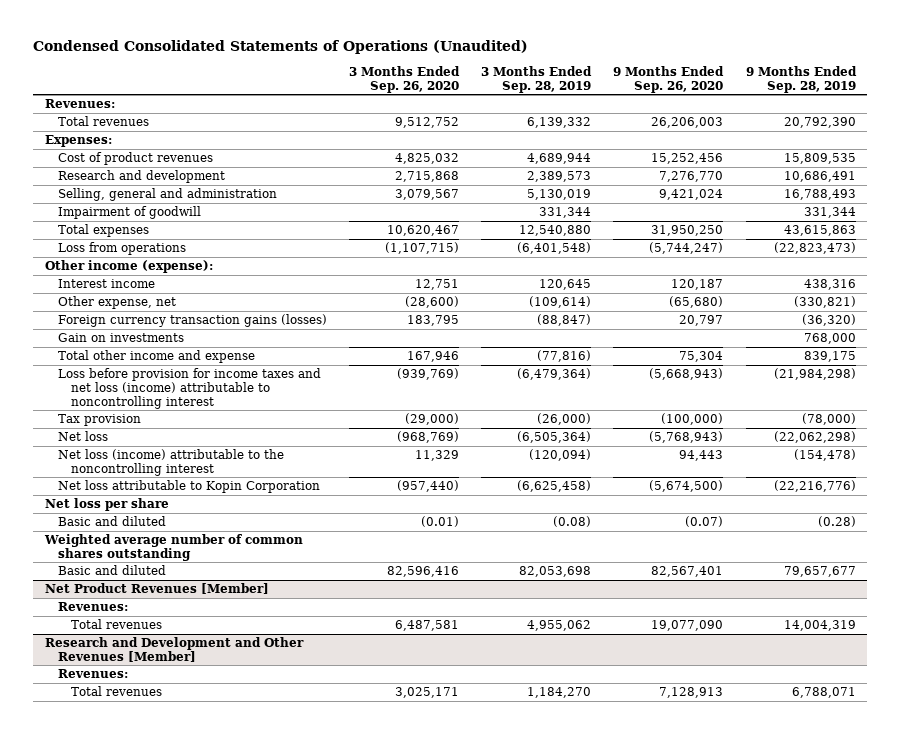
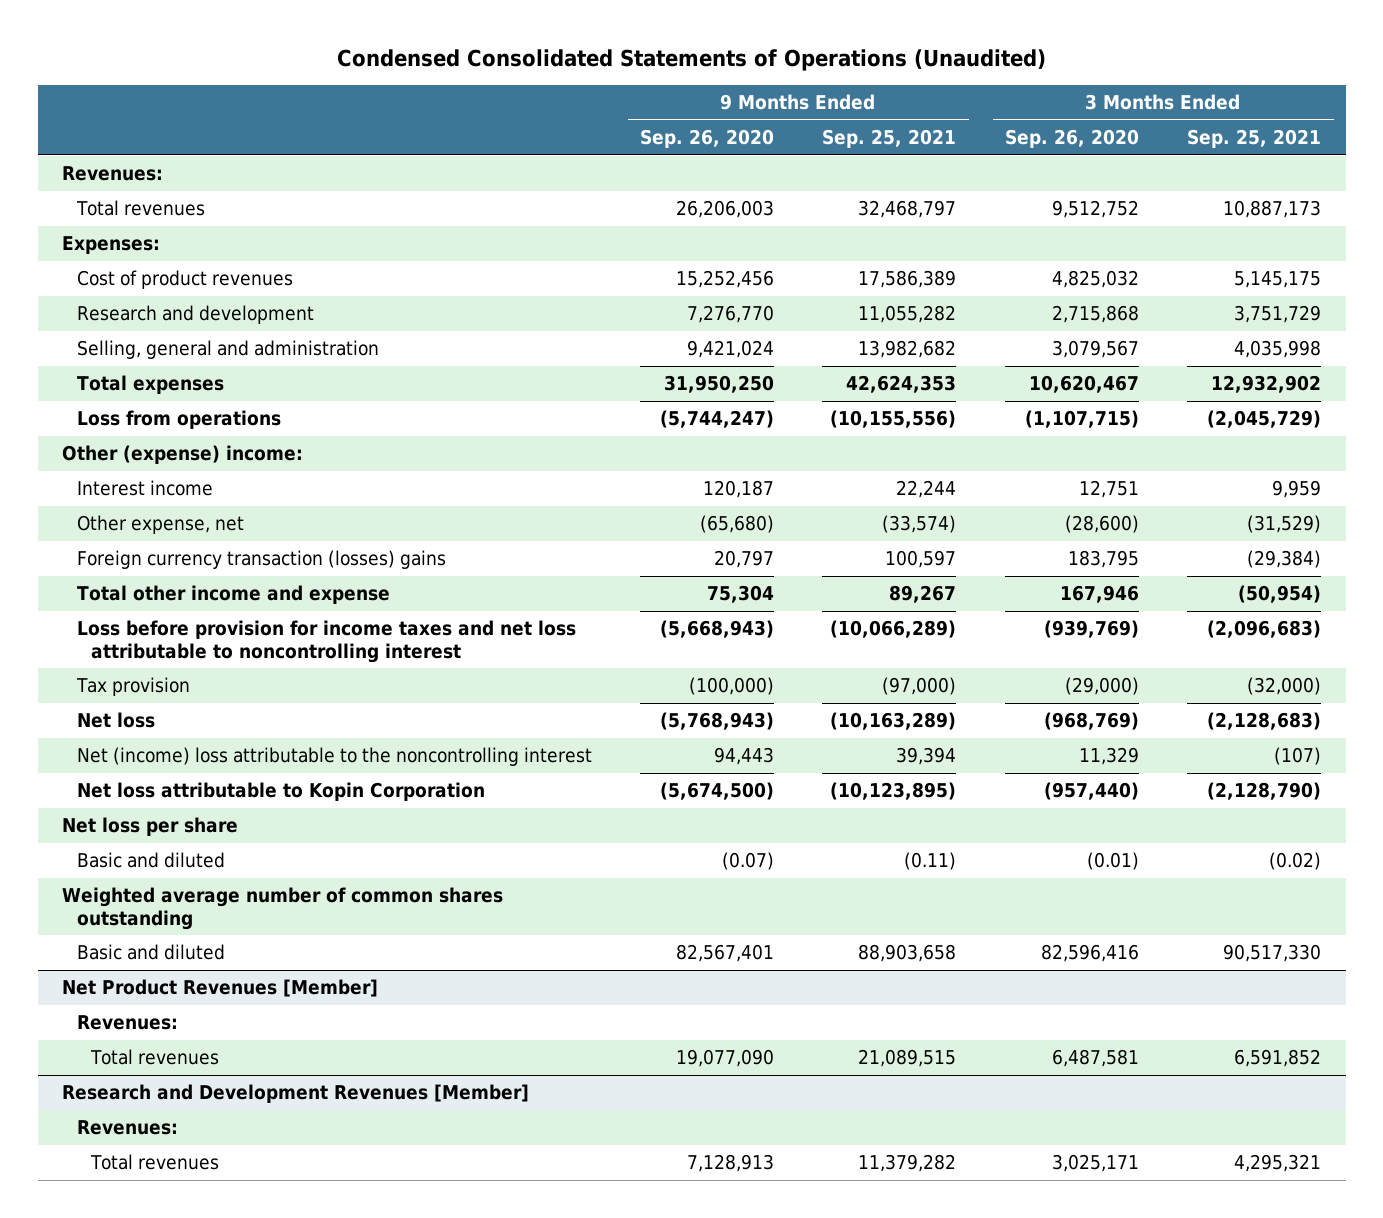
- | 3 Months Ended Sep. 26, 2020 | 3 Months Ended Sep. 28, 2019 | 9 Months Ended Sep. 26, 2020 | 9 Months Ended Sep. 28, 2019
+ | 9 Months Ended Sep. 26, 2020 | 9 Months Ended Sep. 25, 2021 | 3 Months Ended Sep. 26, 2020 | 3 Months Ended Sep. 25, 2021
- Impairment of goodwill | | 331,344 | | 331,344
- Other income (expense):
+ Other (expense) income:
- Foreign currency transaction gains (losses) | 183,795 | (88,847) | 20,797 | (36,320)
- Gain on investments | | | | 768,000
+ Foreign currency transaction (losses) gains | 20,797 | 100,597 | 183,795 | (29,384)
- Loss before provision for income taxes and net loss (income) attributable to noncontrolling interest | (939,769) | (6,479,364) | (5,668,943) | (21,984,298)
+ Loss before provision for income taxes and net loss attributable to noncontrolling interest | (5,668,943) | (10,066,289) | (939,769) | (2,096,683)
- Net loss (income) attributable to the noncontrolling interest | 11,329 | (120,094) | 94,443 | (154,478)
+ Net (income) loss attributable to the noncontrolling interest | 94,443 | 39,394 | 11,329 | (107)
- Research and Development and Other Revenues [Member]
+ Research and Development Revenues [Member]

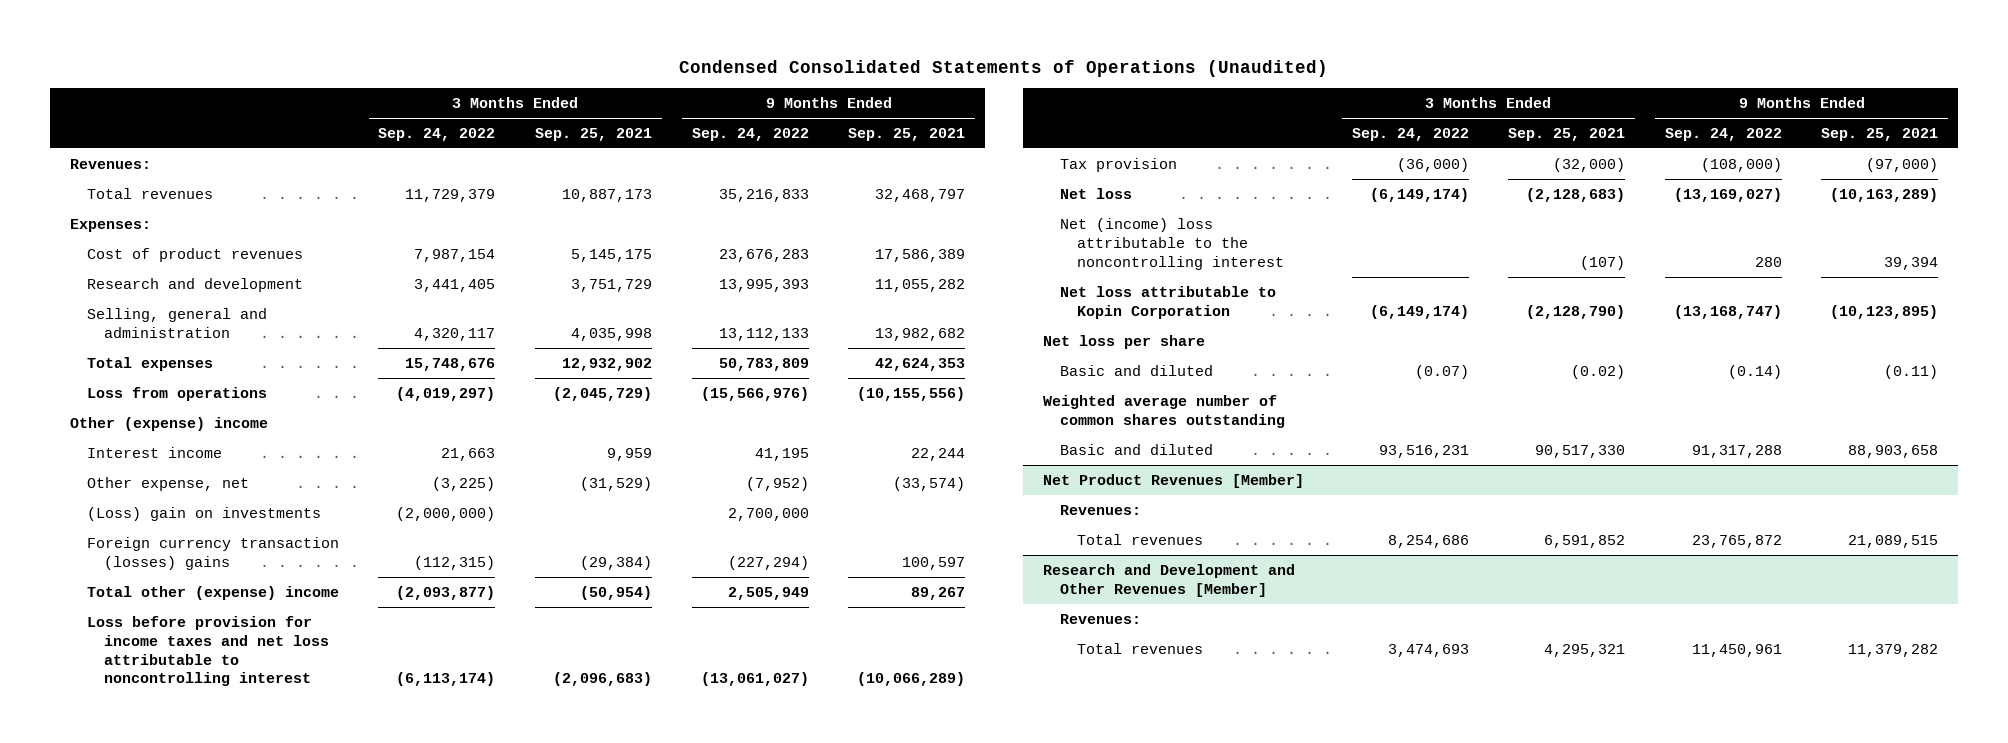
- | 9 Months Ended Sep. 26, 2020 | 9 Months Ended Sep. 25, 2021 | 3 Months Ended Sep. 26, 2020 | 3 Months Ended Sep. 25, 2021
+ | 3 Months Ended Sep. 24, 2022 | 3 Months Ended Sep. 25, 2021 | 9 Months Ended Sep. 24, 2022 | 9 Months Ended Sep. 25, 2021
- Other (expense) income:
+ Other (expense) income
+ (Loss) gain on investments | (2,000,000) | | 2,700,000 |
- Total other income and expense | 75,304 | 89,267 | 167,946 | (50,954)
+ Total other (expense) income | (2,093,877) | (50,954) | 2,505,949 | 89,267
- Research and Development Revenues [Member]
+ Research and Development and Other Revenues [Member]

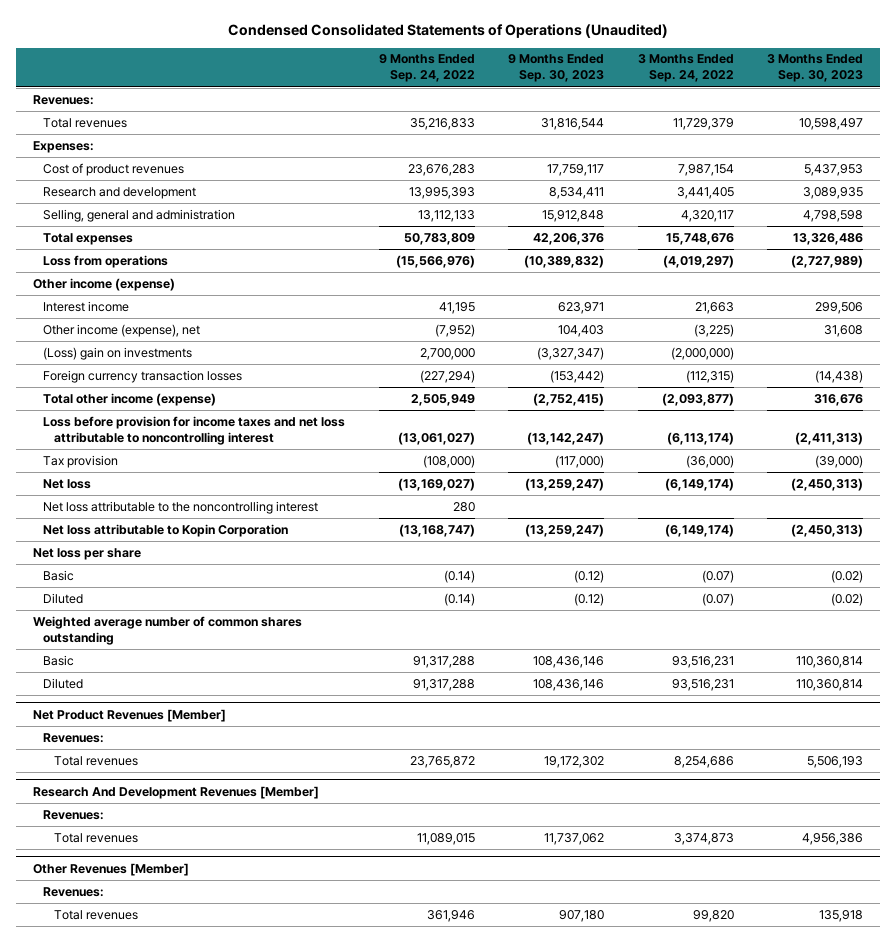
- | 3 Months Ended Sep. 24, 2022 | 3 Months Ended Sep. 25, 2021 | 9 Months Ended Sep. 24, 2022 | 9 Months Ended Sep. 25, 2021
+ | 9 Months Ended Sep. 24, 2022 | 9 Months Ended Sep. 30, 2023 | 3 Months Ended Sep. 24, 2022 | 3 Months Ended Sep. 30, 2023
- Other (expense) income
+ Other income (expense)
- Other expense, net | (3,225) | (31,529) | (7,952) | (33,574)
+ Other income (expense), net | (7,952) | 104,403 | (3,225) | 31,608
- Foreign currency transaction (losses) gains | (112,315) | (29,384) | (227,294) | 100,597
- Total other (expense) income | (2,093,877) | (50,954) | 2,505,949 | 89,267
+ Foreign currency transaction losses | (227,294) | (153,442) | (112,315) | (14,438)
+ Total other income (expense) | 2,505,949 | (2,752,415) | (2,093,877) | 316,676
- Net (income) loss attributable to the noncontrolling interest | | (107) | 280 | 39,394
+ Net loss attributable to the noncontrolling interest | 280 | | |
- Basic and diluted | (0.07) | (0.02) | (0.14) | (0.11)
+ Basic | (0.14) | (0.12) | (0.07) | (0.02)
+ Diluted | (0.14) | (0.12) | (0.07) | (0.02)
- Basic and diluted | 93,516,231 | 90,517,330 | 91,317,288 | 88,903,658
+ Basic | 91,317,288 | 108,436,146 | 93,516,231 | 110,360,814
+ Diluted | 91,317,288 | 108,436,146 | 93,516,231 | 110,360,814
- Research and Development and Other Revenues [Member]
+ Research And Development Revenues [Member]
- Total revenues | 3,474,693 | 4,295,321 | 11,450,961 | 11,379,282
+ Total revenues | 11,089,015 | 11,737,062 | 3,374,873 | 4,956,386
+ Other Revenues [Member]
+ Revenues:
+ Total revenues | 361,946 | 907,180 | 99,820 | 135,918

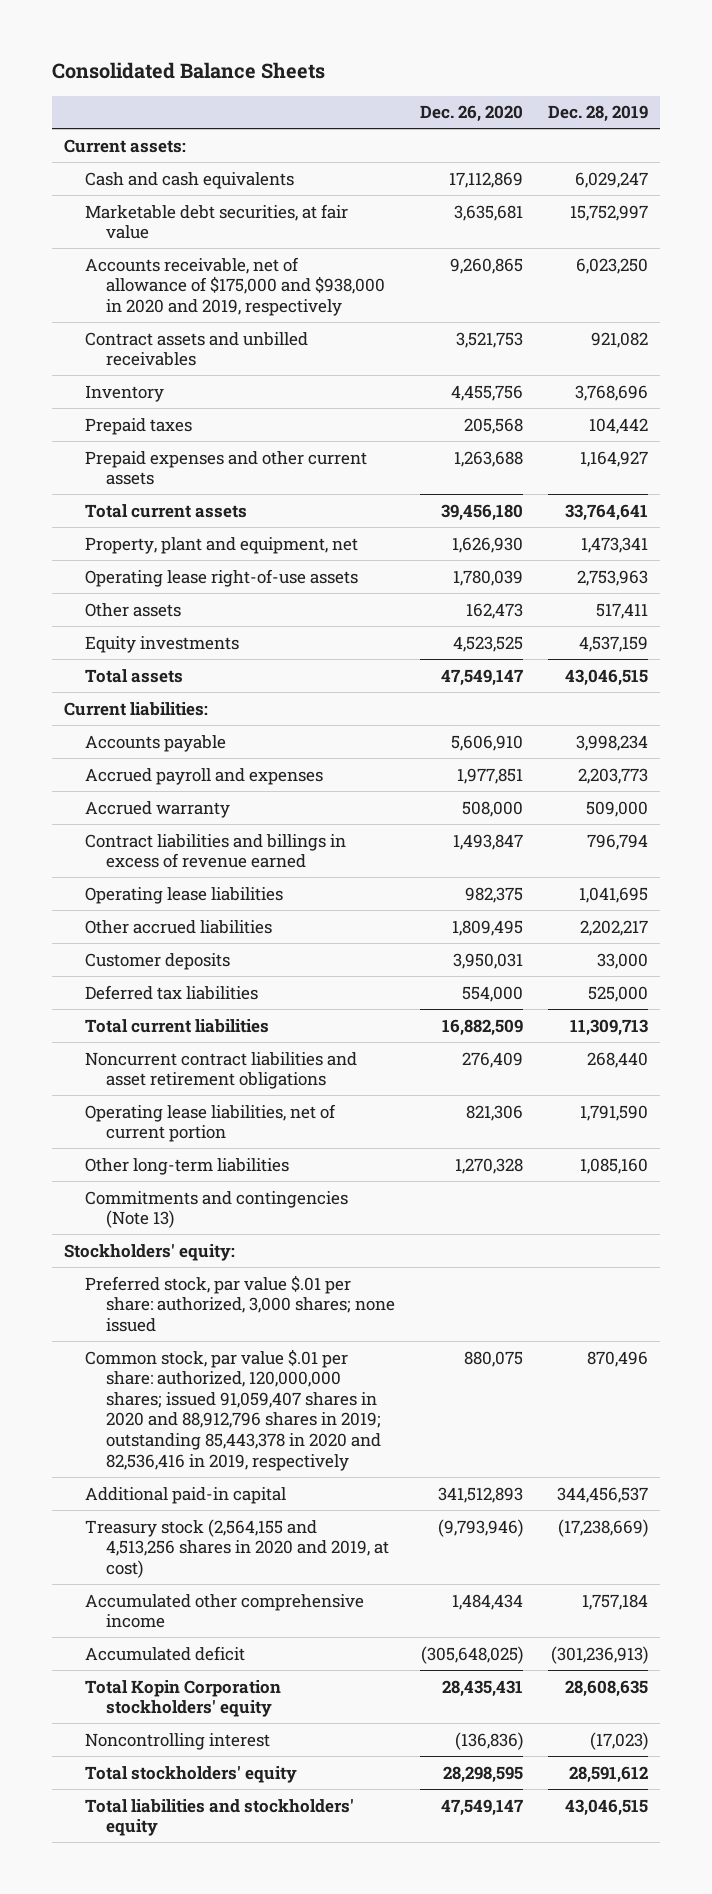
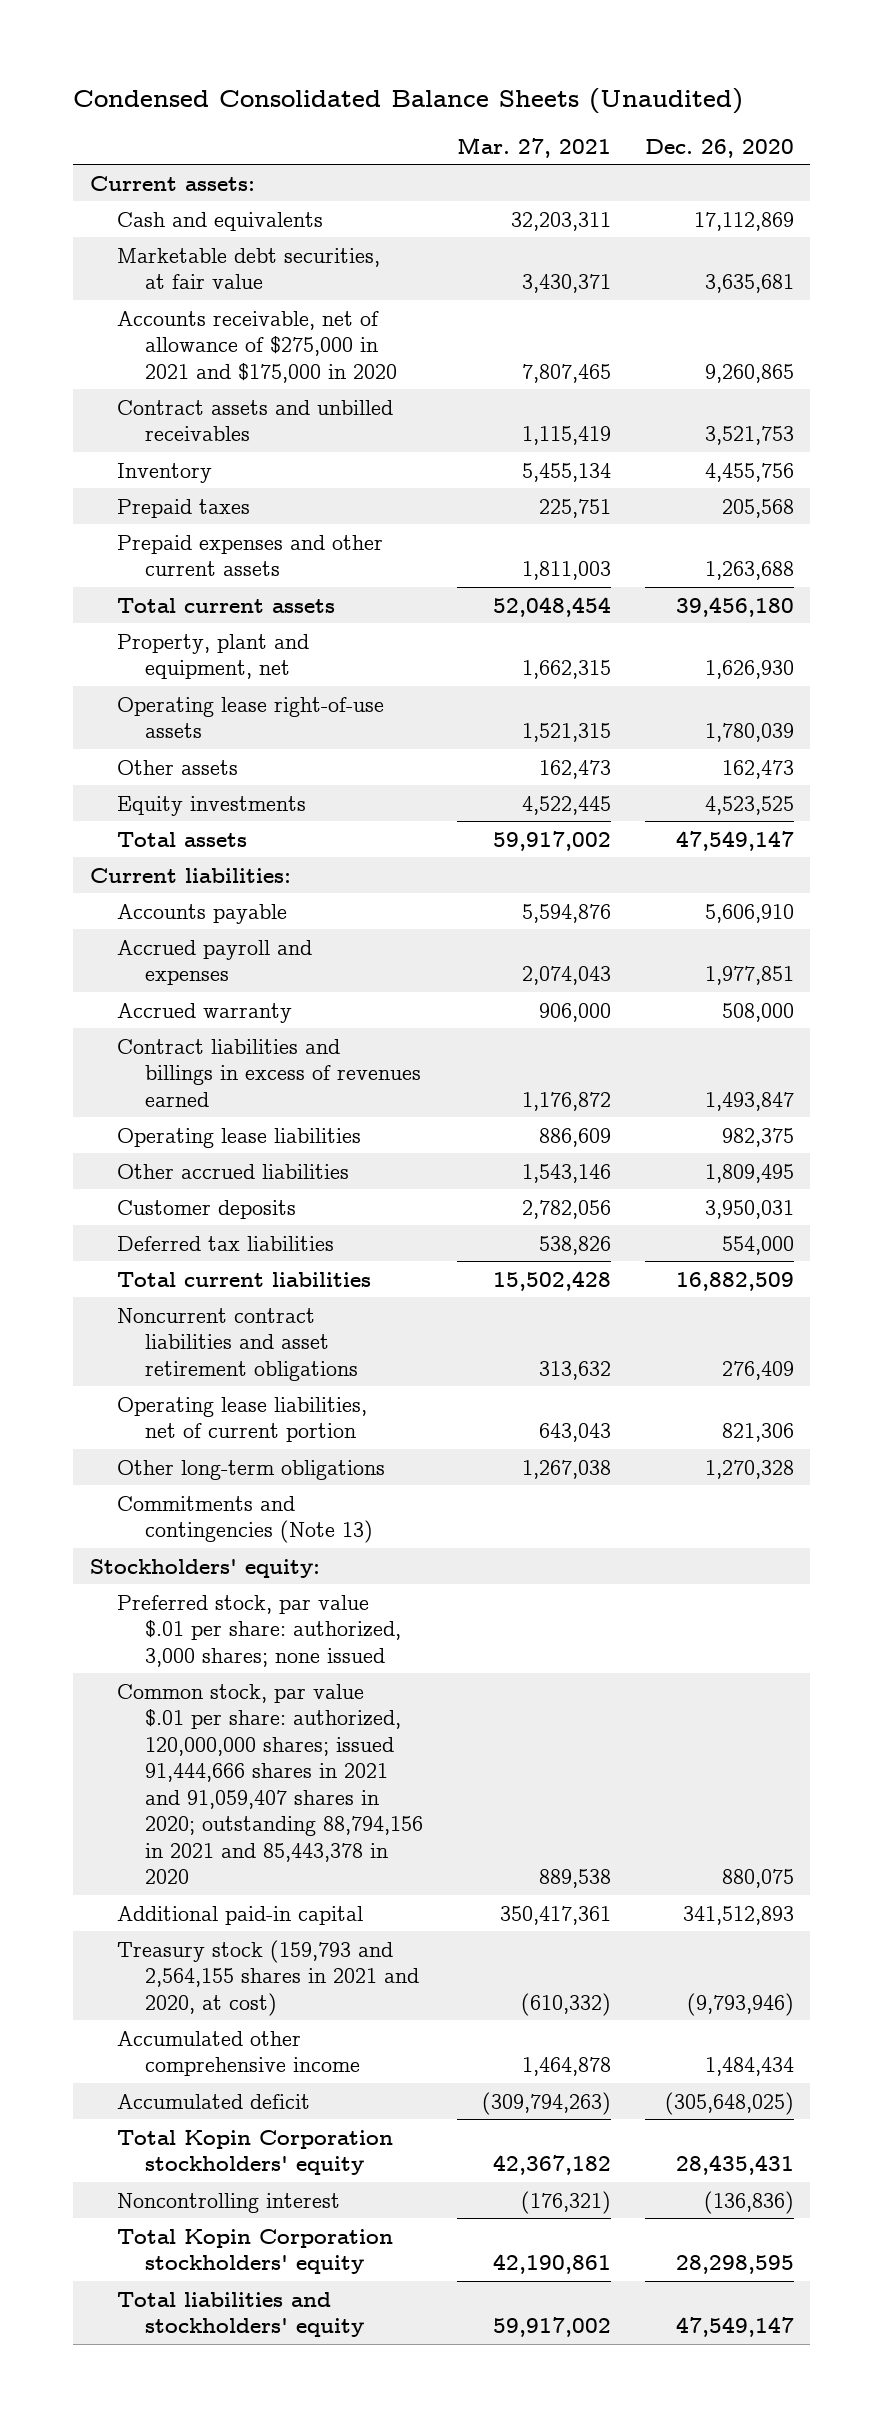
- Consolidated Balance Sheets
+ Condensed Consolidated Balance Sheets (Unaudited)
- | Dec. 26, 2020 | Dec. 28, 2019
+ | Mar. 27, 2021 | Dec. 26, 2020
- Cash and cash equivalents | 17,112,869 | 6,029,247
+ Cash and equivalents | 32,203,311 | 17,112,869
- Accounts receivable, net of allowance of $175,000 and $938,000 in 2020 and 2019, respectively | 9,260,865 | 6,023,250
+ Accounts receivable, net of allowance of $275,000 in 2021 and $175,000 in 2020 | 7,807,465 | 9,260,865
- Contract liabilities and billings in excess of revenue earned | 1,493,847 | 796,794
+ Contract liabilities and billings in excess of revenues earned | 1,176,872 | 1,493,847
- Other long-term liabilities | 1,270,328 | 1,085,160
+ Other long-term obligations | 1,267,038 | 1,270,328
- Common stock, par value $.01 per share: authorized, 120,000,000 shares; issued 91,059,407 shares in 2020 and 88,912,796 shares in 2019; outstanding 85,443,378 in 2020 and 82,536,416 in 2019, respectively | 880,075 | 870,496
+ Common stock, par value $.01 per share: authorized, 120,000,000 shares; issued 91,444,666 shares in 2021 and 91,059,407 shares in 2020; outstanding 88,794,156 in 2021 and 85,443,378 in 2020 | 889,538 | 880,075
- Treasury stock (2,564,155 and 4,513,256 shares in 2020 and 2019, at cost) | (9,793,946) | (17,238,669)
+ Treasury stock (159,793 and 2,564,155 shares in 2021 and 2020, at cost) | (610,332) | (9,793,946)
- Total stockholders' equity | 28,298,595 | 28,591,612
+ Total Kopin Corporation stockholders' equity | 42,190,861 | 28,298,595

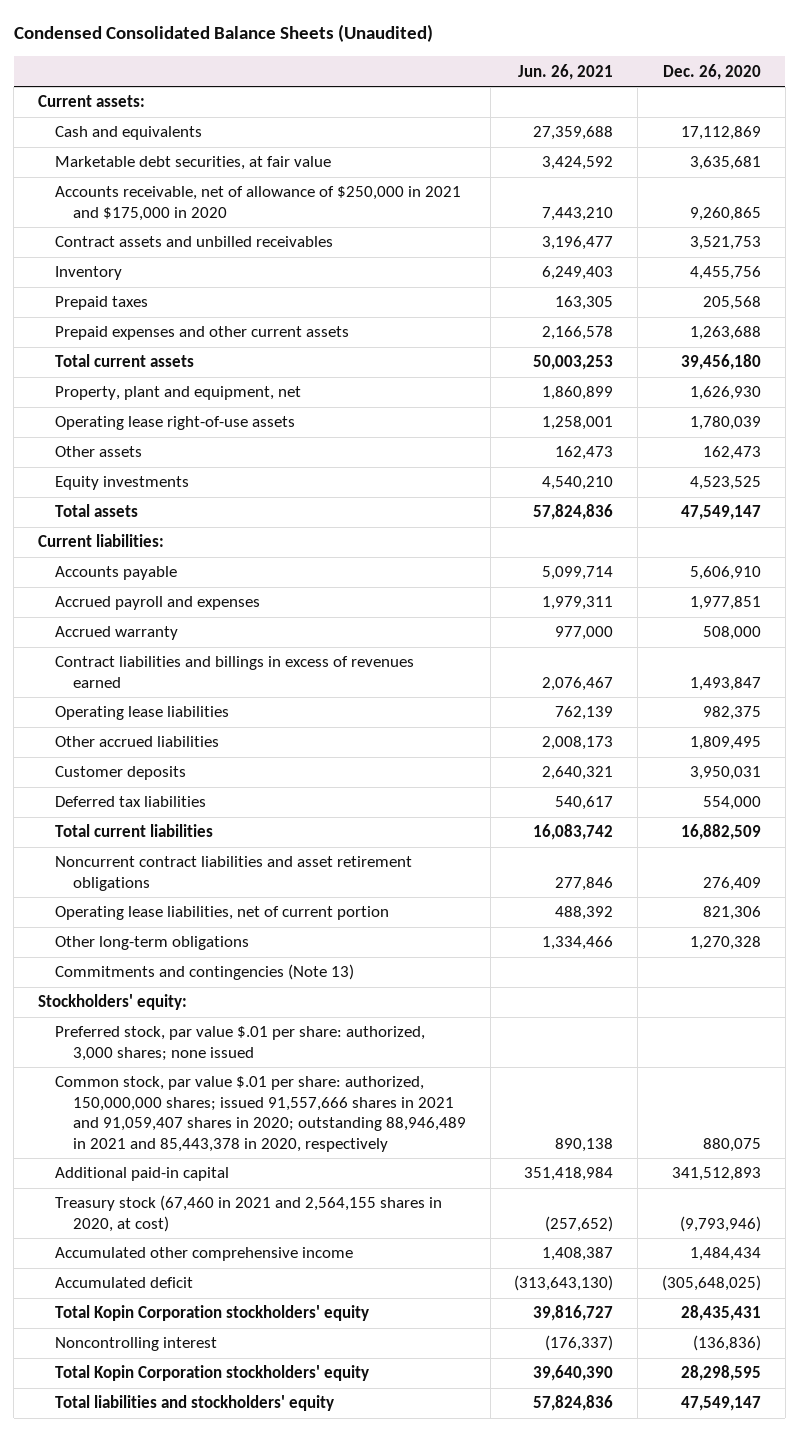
- | Mar. 27, 2021 | Dec. 26, 2020
+ | Jun. 26, 2021 | Dec. 26, 2020
- Accounts receivable, net of allowance of $275,000 in 2021 and $175,000 in 2020 | 7,807,465 | 9,260,865
+ Accounts receivable, net of allowance of $250,000 in 2021 and $175,000 in 2020 | 7,443,210 | 9,260,865
- Common stock, par value $.01 per share: authorized, 120,000,000 shares; issued 91,444,666 shares in 2021 and 91,059,407 shares in 2020; outstanding 88,794,156 in 2021 and 85,443,378 in 2020 | 889,538 | 880,075
+ Common stock, par value $.01 per share: authorized, 150,000,000 shares; issued 91,557,666 shares in 2021 and 91,059,407 shares in 2020; outstanding 88,946,489 in 2021 and 85,443,378 in 2020, respectively | 890,138 | 880,075
- Treasury stock (159,793 and 2,564,155 shares in 2021 and 2020, at cost) | (610,332) | (9,793,946)
+ Treasury stock (67,460 in 2021 and 2,564,155 shares in 2020, at cost) | (257,652) | (9,793,946)

